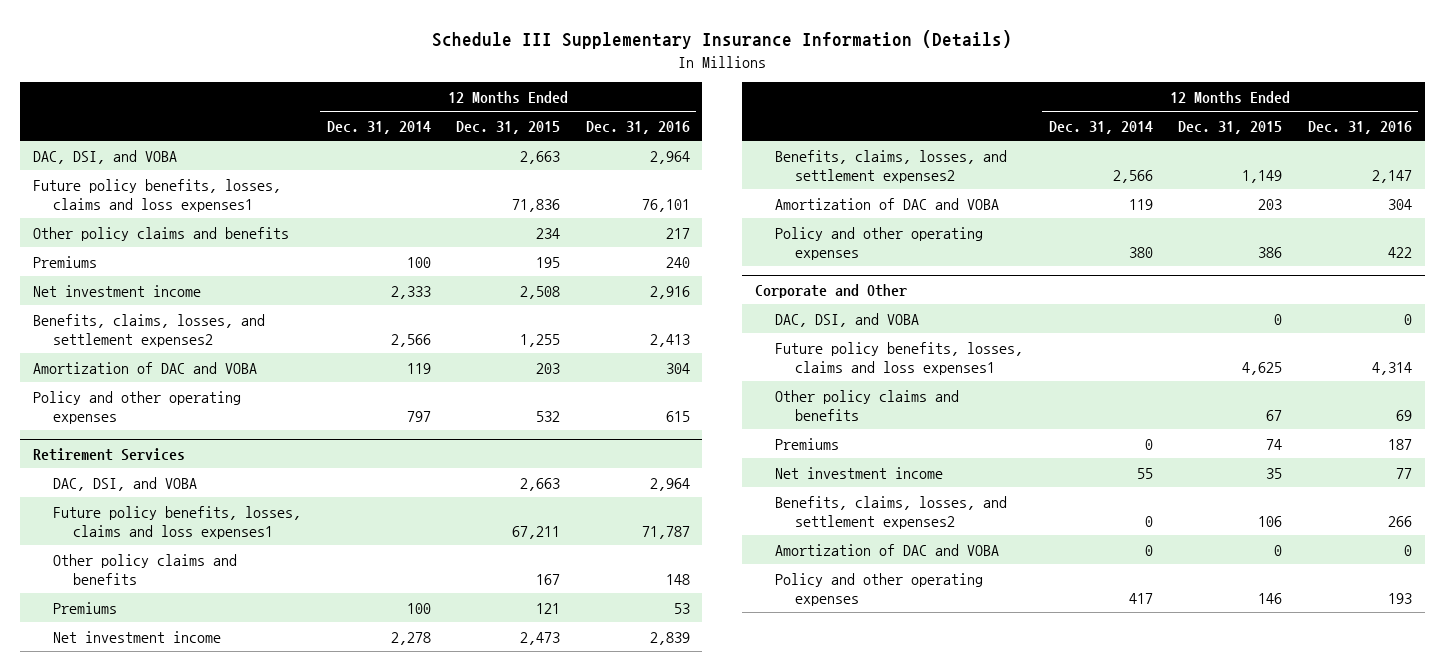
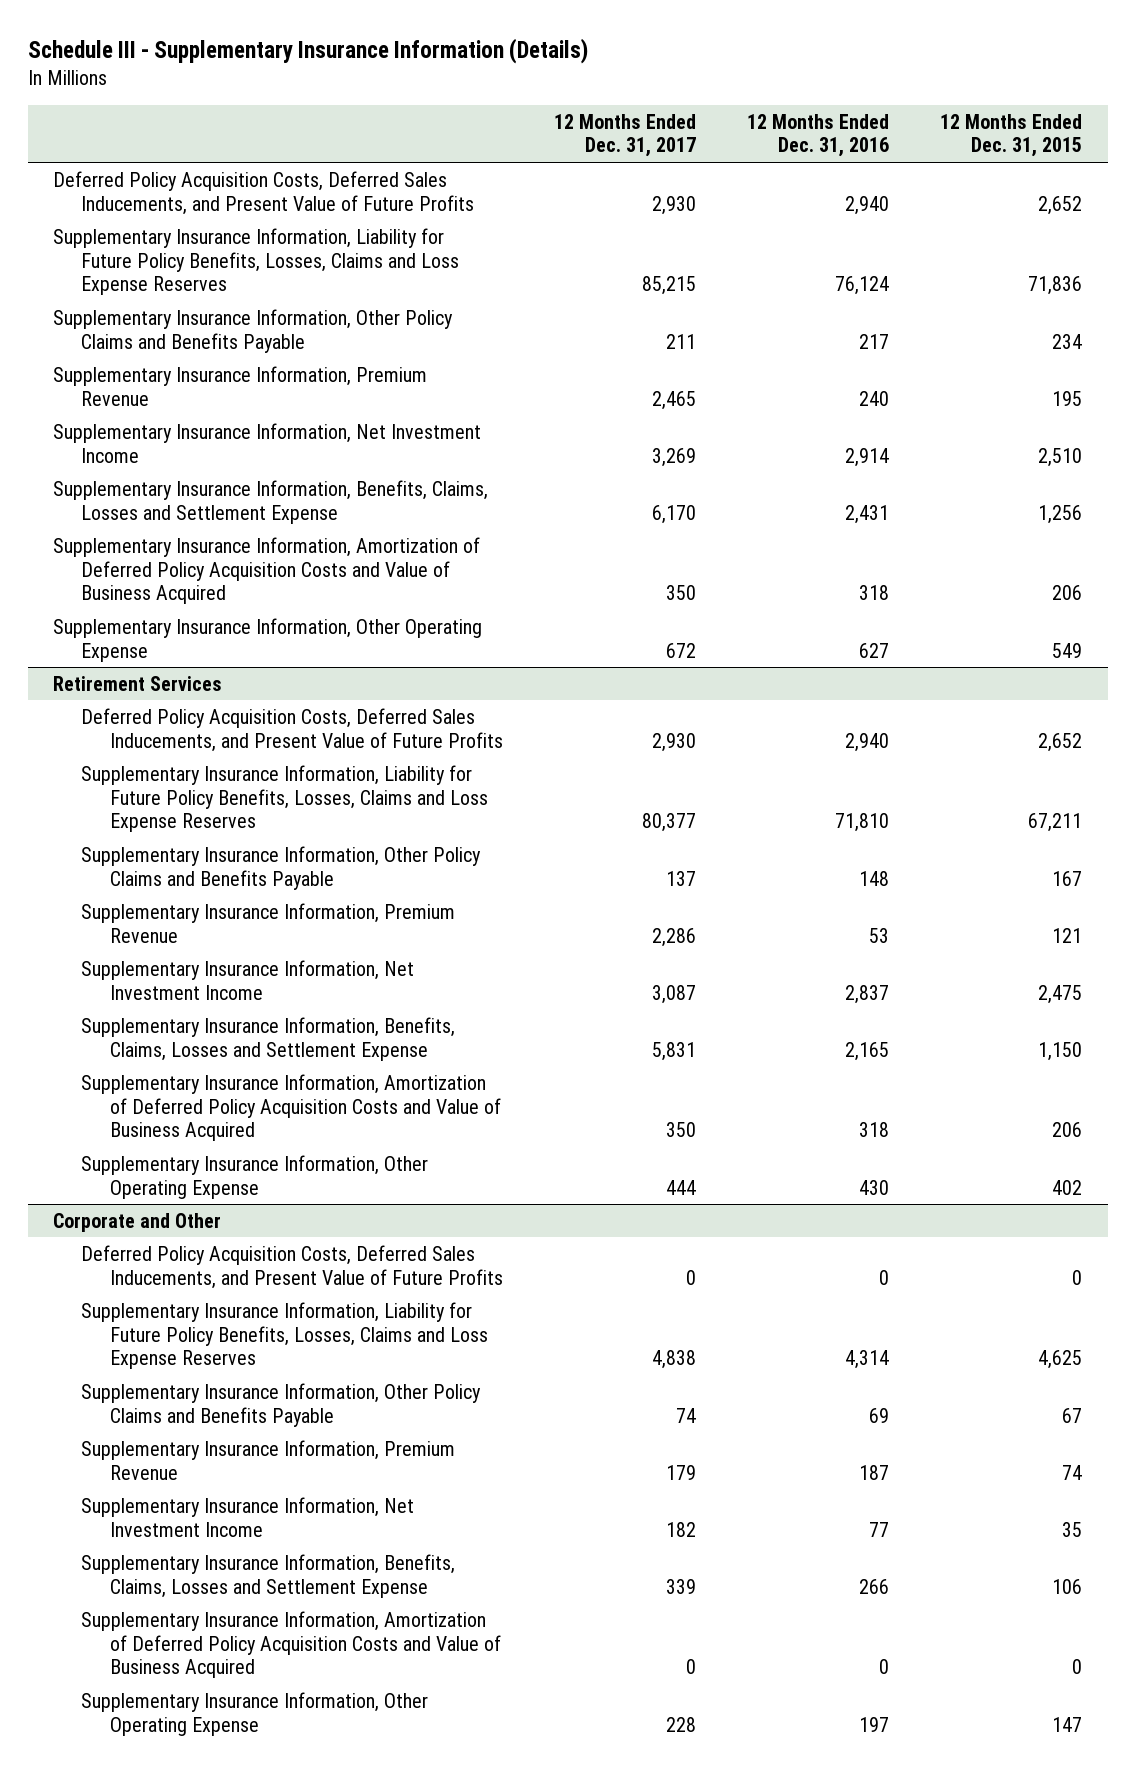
- Schedule III Supplementary Insurance Information (Details)
+ Schedule III - Supplementary Insurance Information (Details)
- | 12 Months Ended Dec. 31, 2014 | 12 Months Ended Dec. 31, 2015 | 12 Months Ended Dec. 31, 2016
+ | 12 Months Ended Dec. 31, 2017 | 12 Months Ended Dec. 31, 2016 | 12 Months Ended Dec. 31, 2015
- DAC, DSI, and VOBA | | 2,663 | 2,964
- Future policy benefits, losses, claims and loss expenses1 | | 71,836 | 76,101
- Other policy claims and benefits | | 234 | 217
- Premiums | 100 | 195 | 240
- Net investment income | 2,333 | 2,508 | 2,916
- Benefits, claims, losses, and settlement expenses2 | 2,566 | 1,255 | 2,413
- Amortization of DAC and VOBA | 119 | 203 | 304
- Policy and other operating expenses | 797 | 532 | 615
+ Deferred Policy Acquisition Costs, Deferred Sales Inducements, and Present Value of Future Profits | 2,930 | 2,940 | 2,652
+ Supplementary Insurance Information, Liability for Future Policy Benefits, Losses, Claims and Loss Expense Reserves | 85,215 | 76,124 | 71,836
+ Supplementary Insurance Information, Other Policy Claims and Benefits Payable | 211 | 217 | 234
+ Supplementary Insurance Information, Premium Revenue | 2,465 | 240 | 195
+ Supplementary Insurance Information, Net Investment Income | 3,269 | 2,914 | 2,510
+ Supplementary Insurance Information, Benefits, Claims, Losses and Settlement Expense | 6,170 | 2,431 | 1,256
+ Supplementary Insurance Information, Amortization of Deferred Policy Acquisition Costs and Value of Business Acquired | 350 | 318 | 206
+ Supplementary Insurance Information, Other Operating Expense | 672 | 627 | 549
@ Retirement Services
- DAC, DSI, and VOBA | | 2,663 | 2,964
- Future policy benefits, losses, claims and loss expenses1 | | 67,211 | 71,787
- Other policy claims and benefits | | 167 | 148
- Premiums | 100 | 121 | 53
- Net investment income | 2,278 | 2,473 | 2,839
- Benefits, claims, losses, and settlement expenses2 | 2,566 | 1,149 | 2,147
- Amortization of DAC and VOBA | 119 | 203 | 304
- Policy and other operating expenses | 380 | 386 | 422
+ Deferred Policy Acquisition Costs, Deferred Sales Inducements, and Present Value of Future Profits | 2,930 | 2,940 | 2,652
+ Supplementary Insurance Information, Liability for Future Policy Benefits, Losses, Claims and Loss Expense Reserves | 80,377 | 71,810 | 67,211
+ Supplementary Insurance Information, Other Policy Claims and Benefits Payable | 137 | 148 | 167
+ Supplementary Insurance Information, Premium Revenue | 2,286 | 53 | 121
+ Supplementary Insurance Information, Net Investment Income | 3,087 | 2,837 | 2,475
+ Supplementary Insurance Information, Benefits, Claims, Losses and Settlement Expense | 5,831 | 2,165 | 1,150
+ Supplementary Insurance Information, Amortization of Deferred Policy Acquisition Costs and Value of Business Acquired | 350 | 318 | 206
+ Supplementary Insurance Information, Other Operating Expense | 444 | 430 | 402
@ Corporate and Other
- DAC, DSI, and VOBA | | 0 | 0
- Future policy benefits, losses, claims and loss expenses1 | | 4,625 | 4,314
- Other policy claims and benefits | | 67 | 69
- Premiums | 0 | 74 | 187
- Net investment income | 55 | 35 | 77
- Benefits, claims, losses, and settlement expenses2 | 0 | 106 | 266
- Amortization of DAC and VOBA | 0 | 0 | 0
- Policy and other operating expenses | 417 | 146 | 193
+ Deferred Policy Acquisition Costs, Deferred Sales Inducements, and Present Value of Future Profits | 0 | 0 | 0
+ Supplementary Insurance Information, Liability for Future Policy Benefits, Losses, Claims and Loss Expense Reserves | 4,838 | 4,314 | 4,625
+ Supplementary Insurance Information, Other Policy Claims and Benefits Payable | 74 | 69 | 67
+ Supplementary Insurance Information, Premium Revenue | 179 | 187 | 74
+ Supplementary Insurance Information, Net Investment Income | 182 | 77 | 35
+ Supplementary Insurance Information, Benefits, Claims, Losses and Settlement Expense | 339 | 266 | 106
+ Supplementary Insurance Information, Amortization of Deferred Policy Acquisition Costs and Value of Business Acquired | 0 | 0 | 0
+ Supplementary Insurance Information, Other Operating Expense | 228 | 197 | 147

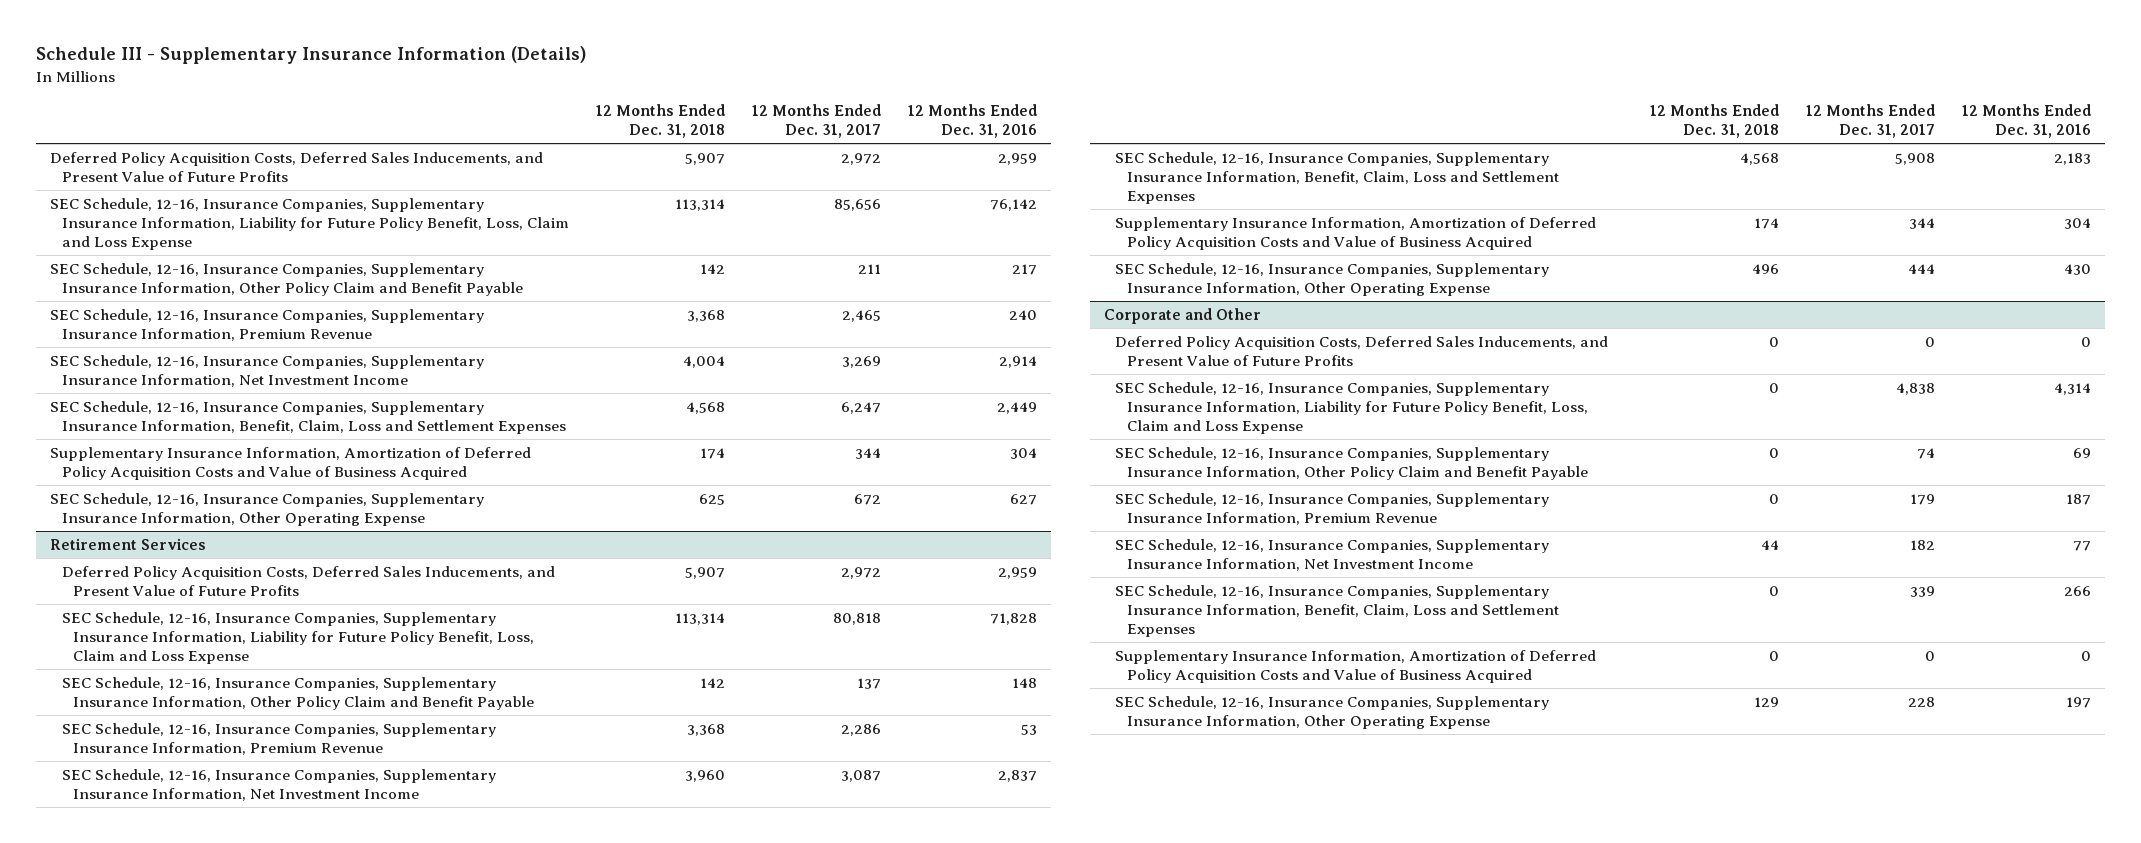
- | 12 Months Ended Dec. 31, 2017 | 12 Months Ended Dec. 31, 2016 | 12 Months Ended Dec. 31, 2015
+ | 12 Months Ended Dec. 31, 2018 | 12 Months Ended Dec. 31, 2017 | 12 Months Ended Dec. 31, 2016
- Deferred Policy Acquisition Costs, Deferred Sales Inducements, and Present Value of Future Profits | 2,930 | 2,940 | 2,652
- Supplementary Insurance Information, Liability for Future Policy Benefits, Losses, Claims and Loss Expense Reserves | 85,215 | 76,124 | 71,836
- Supplementary Insurance Information, Other Policy Claims and Benefits Payable | 211 | 217 | 234
- Supplementary Insurance Information, Premium Revenue | 2,465 | 240 | 195
- Supplementary Insurance Information, Net Investment Income | 3,269 | 2,914 | 2,510
- Supplementary Insurance Information, Benefits, Claims, Losses and Settlement Expense | 6,170 | 2,431 | 1,256
- Supplementary Insurance Information, Amortization of Deferred Policy Acquisition Costs and Value of Business Acquired | 350 | 318 | 206
- Supplementary Insurance Information, Other Operating Expense | 672 | 627 | 549
+ Deferred Policy Acquisition Costs, Deferred Sales Inducements, and Present Value of Future Profits | 5,907 | 2,972 | 2,959
+ SEC Schedule, 12-16, Insurance Companies, Supplementary Insurance Information, Liability for Future Policy Benefit, Loss, Claim and Loss Expense | 113,314 | 85,656 | 76,142
+ SEC Schedule, 12-16, Insurance Companies, Supplementary Insurance Information, Other Policy Claim and Benefit Payable | 142 | 211 | 217
+ SEC Schedule, 12-16, Insurance Companies, Supplementary Insurance Information, Premium Revenue | 3,368 | 2,465 | 240
+ SEC Schedule, 12-16, Insurance Companies, Supplementary Insurance Information, Net Investment Income | 4,004 | 3,269 | 2,914
+ SEC Schedule, 12-16, Insurance Companies, Supplementary Insurance Information, Benefit, Claim, Loss and Settlement Expenses | 4,568 | 6,247 | 2,449
+ Supplementary Insurance Information, Amortization of Deferred Policy Acquisition Costs and Value of Business Acquired | 174 | 344 | 304
+ SEC Schedule, 12-16, Insurance Companies, Supplementary Insurance Information, Other Operating Expense | 625 | 672 | 627
@ Retirement Services
- Deferred Policy Acquisition Costs, Deferred Sales Inducements, and Present Value of Future Profits | 2,930 | 2,940 | 2,652
- Supplementary Insurance Information, Liability for Future Policy Benefits, Losses, Claims and Loss Expense Reserves | 80,377 | 71,810 | 67,211
- Supplementary Insurance Information, Other Policy Claims and Benefits Payable | 137 | 148 | 167
- Supplementary Insurance Information, Premium Revenue | 2,286 | 53 | 121
- Supplementary Insurance Information, Net Investment Income | 3,087 | 2,837 | 2,475
- Supplementary Insurance Information, Benefits, Claims, Losses and Settlement Expense | 5,831 | 2,165 | 1,150
- Supplementary Insurance Information, Amortization of Deferred Policy Acquisition Costs and Value of Business Acquired | 350 | 318 | 206
- Supplementary Insurance Information, Other Operating Expense | 444 | 430 | 402
+ Deferred Policy Acquisition Costs, Deferred Sales Inducements, and Present Value of Future Profits | 5,907 | 2,972 | 2,959
+ SEC Schedule, 12-16, Insurance Companies, Supplementary Insurance Information, Liability for Future Policy Benefit, Loss, Claim and Loss Expense | 113,314 | 80,818 | 71,828
+ SEC Schedule, 12-16, Insurance Companies, Supplementary Insurance Information, Other Policy Claim and Benefit Payable | 142 | 137 | 148
+ SEC Schedule, 12-16, Insurance Companies, Supplementary Insurance Information, Premium Revenue | 3,368 | 2,286 | 53
+ SEC Schedule, 12-16, Insurance Companies, Supplementary Insurance Information, Net Investment Income | 3,960 | 3,087 | 2,837
+ SEC Schedule, 12-16, Insurance Companies, Supplementary Insurance Information, Benefit, Claim, Loss and Settlement Expenses | 4,568 | 5,908 | 2,183
+ Supplementary Insurance Information, Amortization of Deferred Policy Acquisition Costs and Value of Business Acquired | 174 | 344 | 304
+ SEC Schedule, 12-16, Insurance Companies, Supplementary Insurance Information, Other Operating Expense | 496 | 444 | 430
@ Corporate and Other
- Supplementary Insurance Information, Liability for Future Policy Benefits, Losses, Claims and Loss Expense Reserves | 4,838 | 4,314 | 4,625
- Supplementary Insurance Information, Other Policy Claims and Benefits Payable | 74 | 69 | 67
- Supplementary Insurance Information, Premium Revenue | 179 | 187 | 74
- Supplementary Insurance Information, Net Investment Income | 182 | 77 | 35
- Supplementary Insurance Information, Benefits, Claims, Losses and Settlement Expense | 339 | 266 | 106
+ SEC Schedule, 12-16, Insurance Companies, Supplementary Insurance Information, Liability for Future Policy Benefit, Loss, Claim and Loss Expense | 0 | 4,838 | 4,314
+ SEC Schedule, 12-16, Insurance Companies, Supplementary Insurance Information, Other Policy Claim and Benefit Payable | 0 | 74 | 69
+ SEC Schedule, 12-16, Insurance Companies, Supplementary Insurance Information, Premium Revenue | 0 | 179 | 187
+ SEC Schedule, 12-16, Insurance Companies, Supplementary Insurance Information, Net Investment Income | 44 | 182 | 77
+ SEC Schedule, 12-16, Insurance Companies, Supplementary Insurance Information, Benefit, Claim, Loss and Settlement Expenses | 0 | 339 | 266
- Supplementary Insurance Information, Other Operating Expense | 228 | 197 | 147
+ SEC Schedule, 12-16, Insurance Companies, Supplementary Insurance Information, Other Operating Expense | 129 | 228 | 197

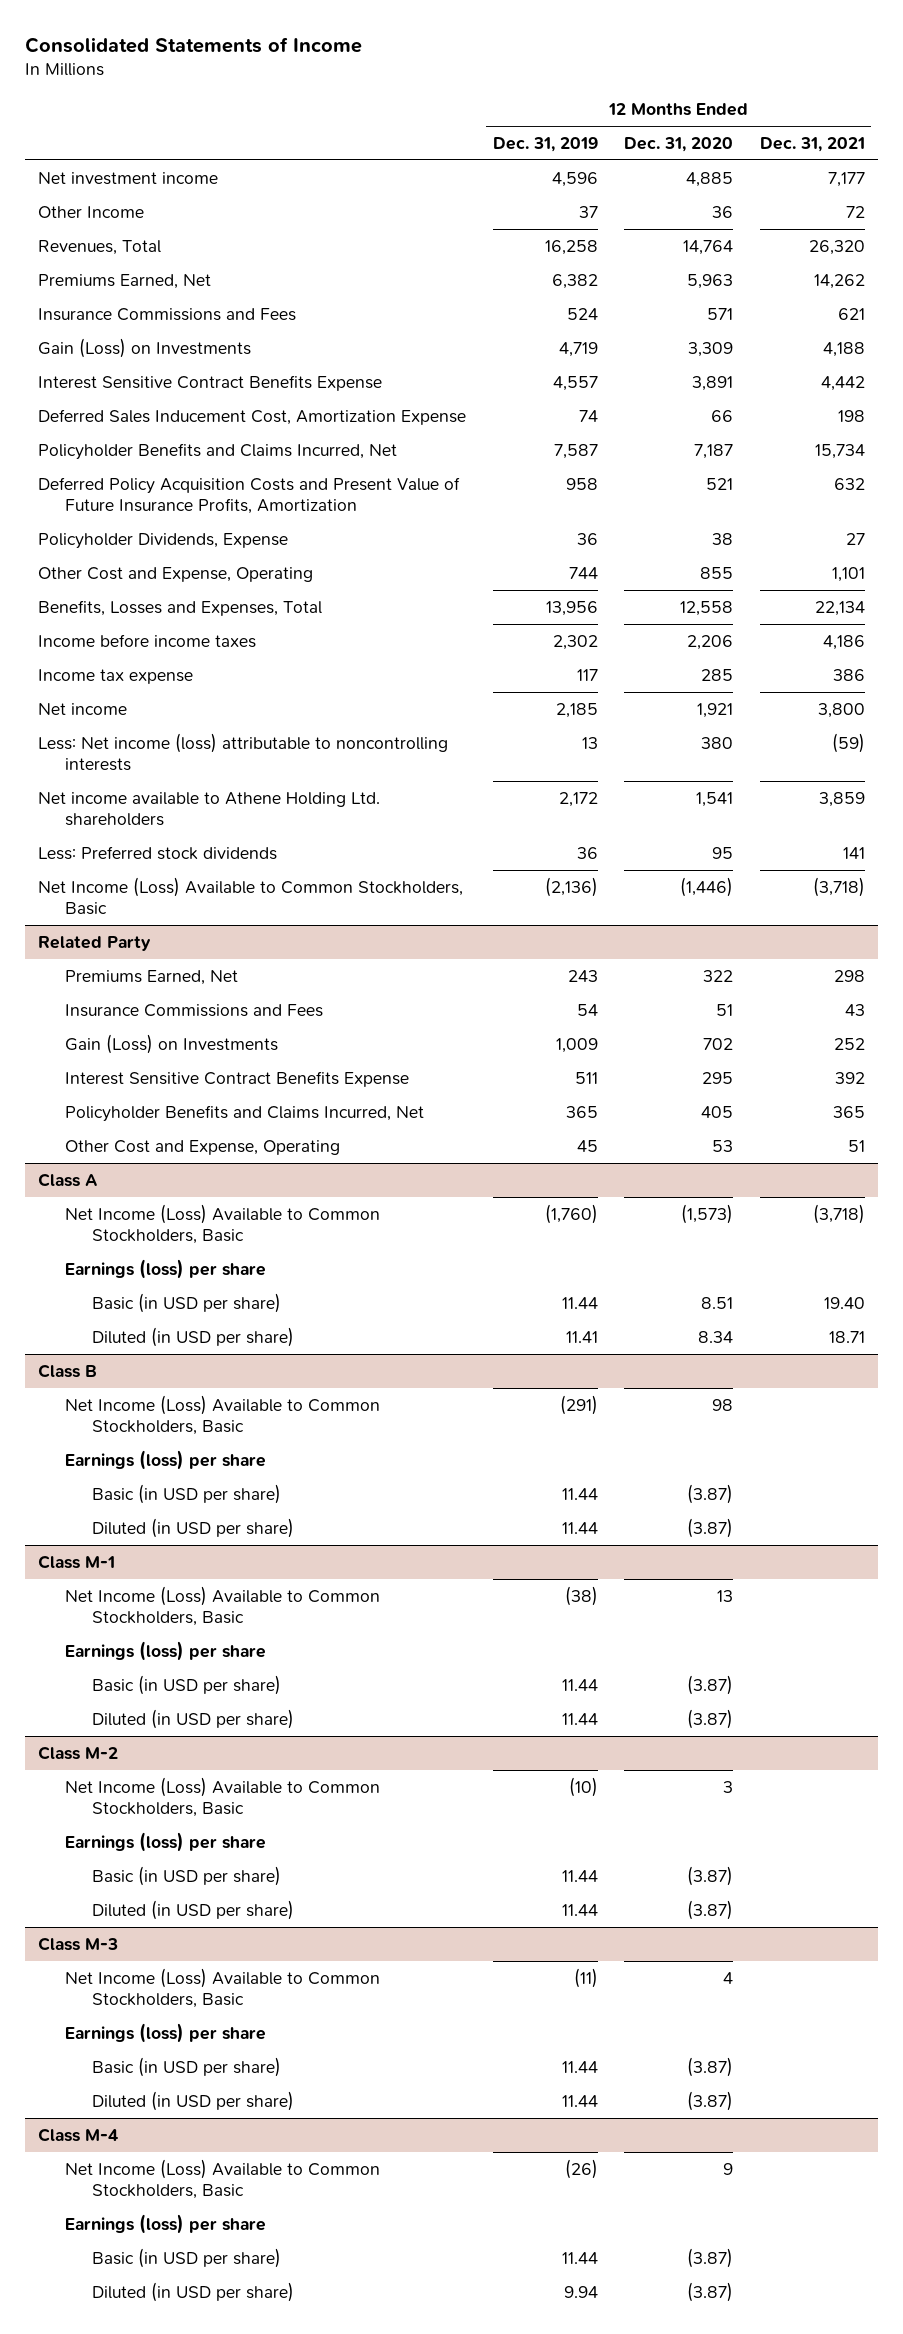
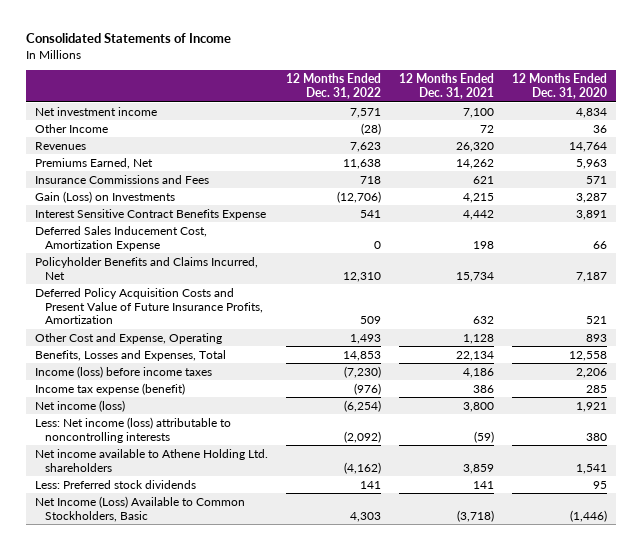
- | 12 Months Ended Dec. 31, 2019 | 12 Months Ended Dec. 31, 2020 | 12 Months Ended Dec. 31, 2021
+ | 12 Months Ended Dec. 31, 2022 | 12 Months Ended Dec. 31, 2021 | 12 Months Ended Dec. 31, 2020
- Net investment income | 4,596 | 4,885 | 7,177
+ Net investment income | 7,571 | 7,100 | 4,834
- Revenues, Total | 16,258 | 14,764 | 26,320
+ Revenues | 7,623 | 26,320 | 14,764
- Gain (Loss) on Investments | 4,719 | 3,309 | 4,188
+ Gain (Loss) on Investments | (12,706) | 4,215 | 3,287
- Policyholder Dividends, Expense | 36 | 38 | 27
- Other Cost and Expense, Operating | 744 | 855 | 1,101
+ Other Cost and Expense, Operating | 1,493 | 1,128 | 893
- Income before income taxes | 2,302 | 2,206 | 4,186
- Income tax expense | 117 | 285 | 386
- Net income | 2,185 | 1,921 | 3,800
+ Income (loss) before income taxes | (7,230) | 4,186 | 2,206
+ Income tax expense (benefit) | (976) | 386 | 285
+ Net income (loss) | (6,254) | 3,800 | 1,921
- Related Party
- Premiums Earned, Net | 243 | 322 | 298
- Insurance Commissions and Fees | 54 | 51 | 43
- Gain (Loss) on Investments | 1,009 | 702 | 252
- Interest Sensitive Contract Benefits Expense | 511 | 295 | 392
- Policyholder Benefits and Claims Incurred, Net | 365 | 405 | 365
- Other Cost and Expense, Operating | 45 | 53 | 51
- Class A
- Net Income (Loss) Available to Common Stockholders, Basic | (1,760) | (1,573) | (3,718)
- Earnings (loss) per share
- Basic (in USD per share) | 11.44 | 8.51 | 19.40
- Diluted (in USD per share) | 11.41 | 8.34 | 18.71
- Class B
- Net Income (Loss) Available to Common Stockholders, Basic | (291) | 98 |
- Earnings (loss) per share
- Basic (in USD per share) | 11.44 | (3.87) |
- Diluted (in USD per share) | 11.44 | (3.87) |
- Class M-1
- Net Income (Loss) Available to Common Stockholders, Basic | (38) | 13 |
- Earnings (loss) per share
- Basic (in USD per share) | 11.44 | (3.87) |
- Diluted (in USD per share) | 11.44 | (3.87) |
- Class M-2
- Net Income (Loss) Available to Common Stockholders, Basic | (10) | 3 |
- Earnings (loss) per share
- Basic (in USD per share) | 11.44 | (3.87) |
- Diluted (in USD per share) | 11.44 | (3.87) |
- Class M-3
- Net Income (Loss) Available to Common Stockholders, Basic | (11) | 4 |
- Earnings (loss) per share
- Basic (in USD per share) | 11.44 | (3.87) |
- Diluted (in USD per share) | 11.44 | (3.87) |
- Class M-4
- Net Income (Loss) Available to Common Stockholders, Basic | (26) | 9 |
- Earnings (loss) per share
- Basic (in USD per share) | 11.44 | (3.87) |
- Diluted (in USD per share) | 9.94 | (3.87) |

